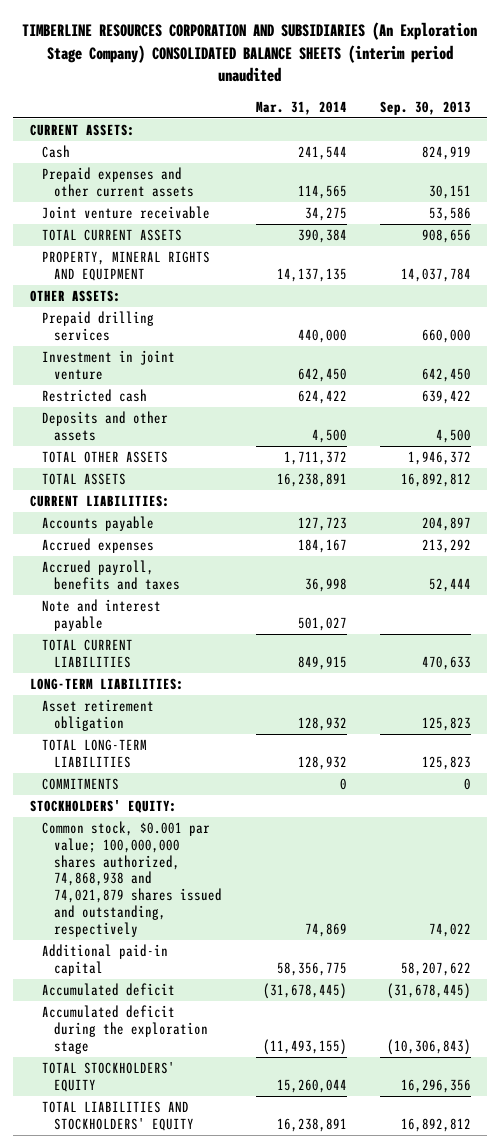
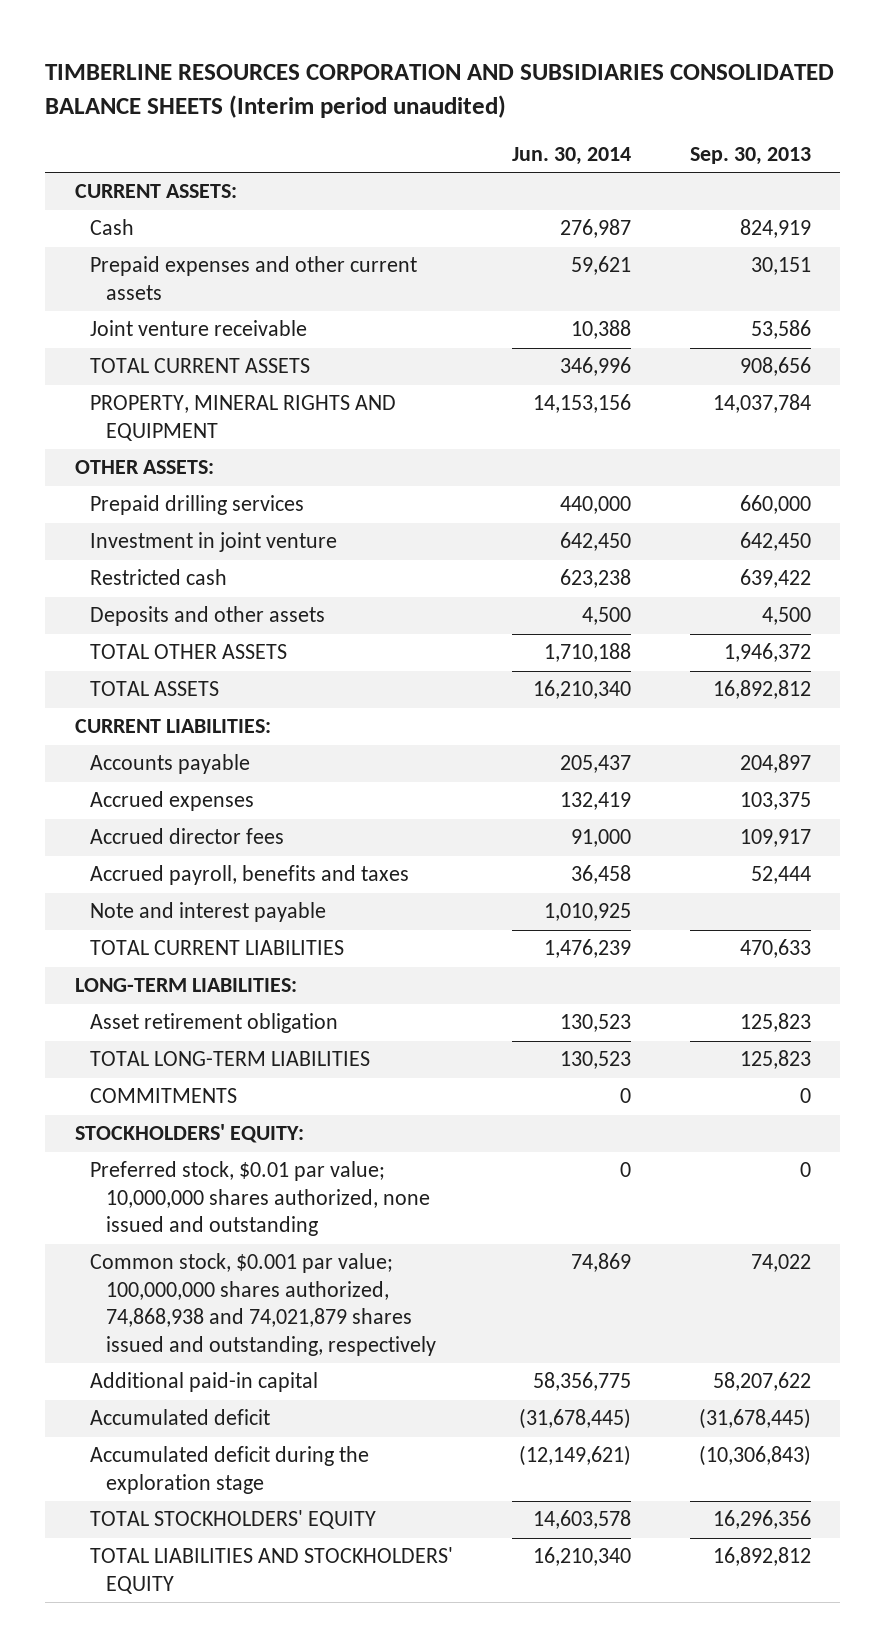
- TIMBERLINE RESOURCES CORPORATION AND SUBSIDIARIES (An Exploration Stage Company) CONSOLIDATED BALANCE SHEETS (interim period unaudited
+ TIMBERLINE RESOURCES CORPORATION AND SUBSIDIARIES CONSOLIDATED BALANCE SHEETS (Interim period unaudited)
- | Mar. 31, 2014 | Sep. 30, 2013
+ | Jun. 30, 2014 | Sep. 30, 2013
- Accrued expenses | 184,167 | 213,292
+ Accrued expenses | 132,419 | 103,375
+ Accrued director fees | 91,000 | 109,917
+ Preferred stock, $0.01 par value; 10,000,000 shares authorized, none issued and outstanding | 0 | 0

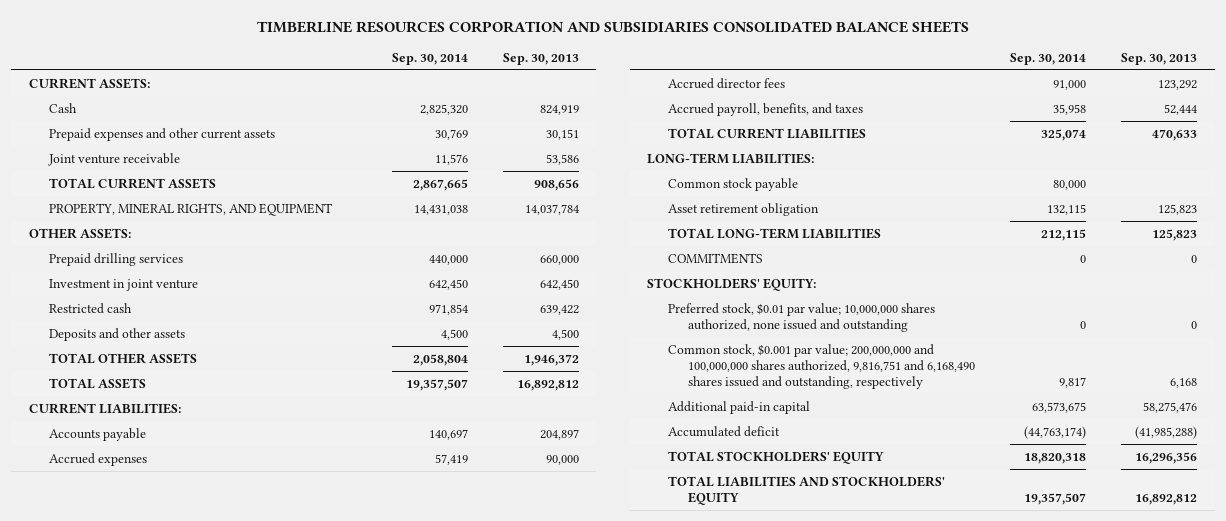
- TIMBERLINE RESOURCES CORPORATION AND SUBSIDIARIES CONSOLIDATED BALANCE SHEETS (Interim period unaudited)
+ TIMBERLINE RESOURCES CORPORATION AND SUBSIDIARIES CONSOLIDATED BALANCE SHEETS
- | Jun. 30, 2014 | Sep. 30, 2013
+ | Sep. 30, 2014 | Sep. 30, 2013
- PROPERTY, MINERAL RIGHTS AND EQUIPMENT | 14,153,156 | 14,037,784
+ PROPERTY, MINERAL RIGHTS, AND EQUIPMENT | 14,431,038 | 14,037,784
- Accrued expenses | 132,419 | 103,375
- Accrued director fees | 91,000 | 109,917
- Accrued payroll, benefits and taxes | 36,458 | 52,444
- Note and interest payable | 1,010,925 |
+ Accrued expenses | 57,419 | 90,000
+ Accrued director fees | 91,000 | 123,292
+ Accrued payroll, benefits, and taxes | 35,958 | 52,444
+ Common stock payable | 80,000 |
- Common stock, $0.001 par value; 100,000,000 shares authorized, 74,868,938 and 74,021,879 shares issued and outstanding, respectively | 74,869 | 74,022
- Additional paid-in capital | 58,356,775 | 58,207,622
- Accumulated deficit | (31,678,445) | (31,678,445)
- Accumulated deficit during the exploration stage | (12,149,621) | (10,306,843)
+ Common stock, $0.001 par value; 200,000,000 and 100,000,000 shares authorized, 9,816,751 and 6,168,490 shares issued and outstanding, respectively | 9,817 | 6,168
+ Additional paid-in capital | 63,573,675 | 58,275,476
+ Accumulated deficit | (44,763,174) | (41,985,288)

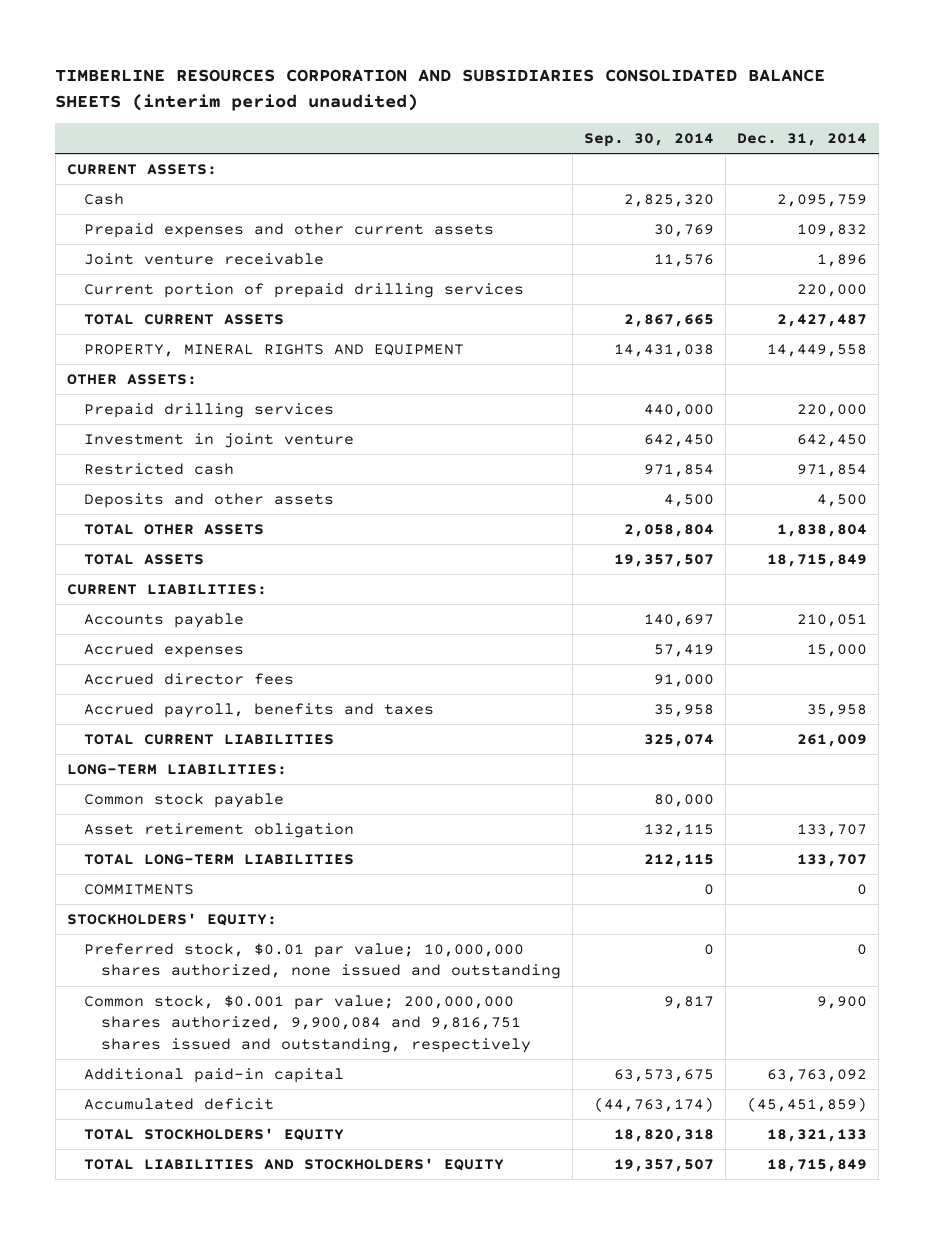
- TIMBERLINE RESOURCES CORPORATION AND SUBSIDIARIES CONSOLIDATED BALANCE SHEETS
+ TIMBERLINE RESOURCES CORPORATION AND SUBSIDIARIES CONSOLIDATED BALANCE SHEETS (interim period unaudited)
- | Sep. 30, 2014 | Sep. 30, 2013
+ | Sep. 30, 2014 | Dec. 31, 2014
+ Current portion of prepaid drilling services | | 220,000
- PROPERTY, MINERAL RIGHTS, AND EQUIPMENT | 14,431,038 | 14,037,784
+ PROPERTY, MINERAL RIGHTS AND EQUIPMENT | 14,431,038 | 14,449,558
- Accrued payroll, benefits, and taxes | 35,958 | 52,444
+ Accrued payroll, benefits and taxes | 35,958 | 35,958
- Common stock, $0.001 par value; 200,000,000 and 100,000,000 shares authorized, 9,816,751 and 6,168,490 shares issued and outstanding, respectively | 9,817 | 6,168
+ Common stock, $0.001 par value; 200,000,000 shares authorized, 9,900,084 and 9,816,751 shares issued and outstanding, respectively | 9,817 | 9,900

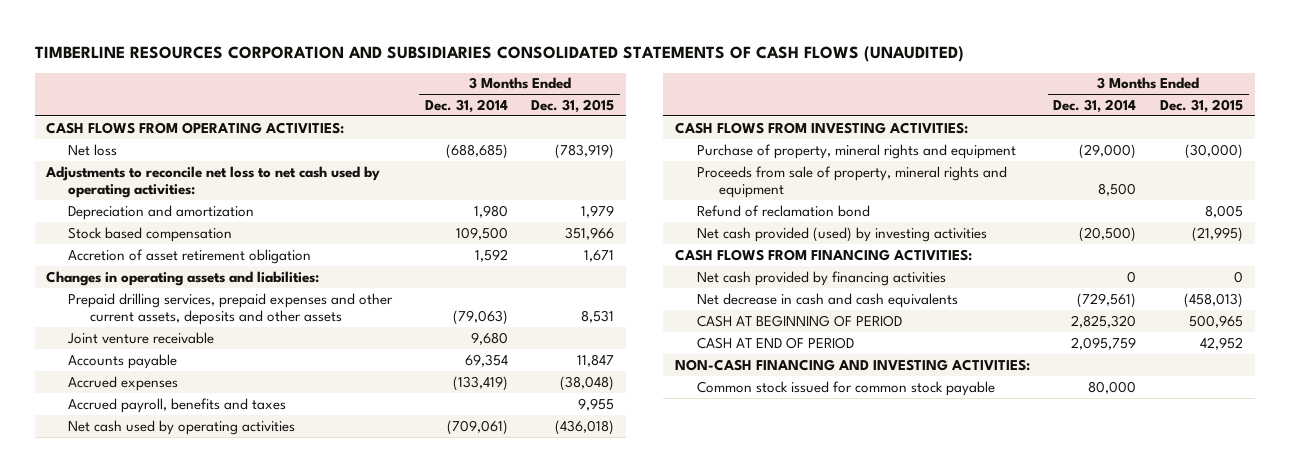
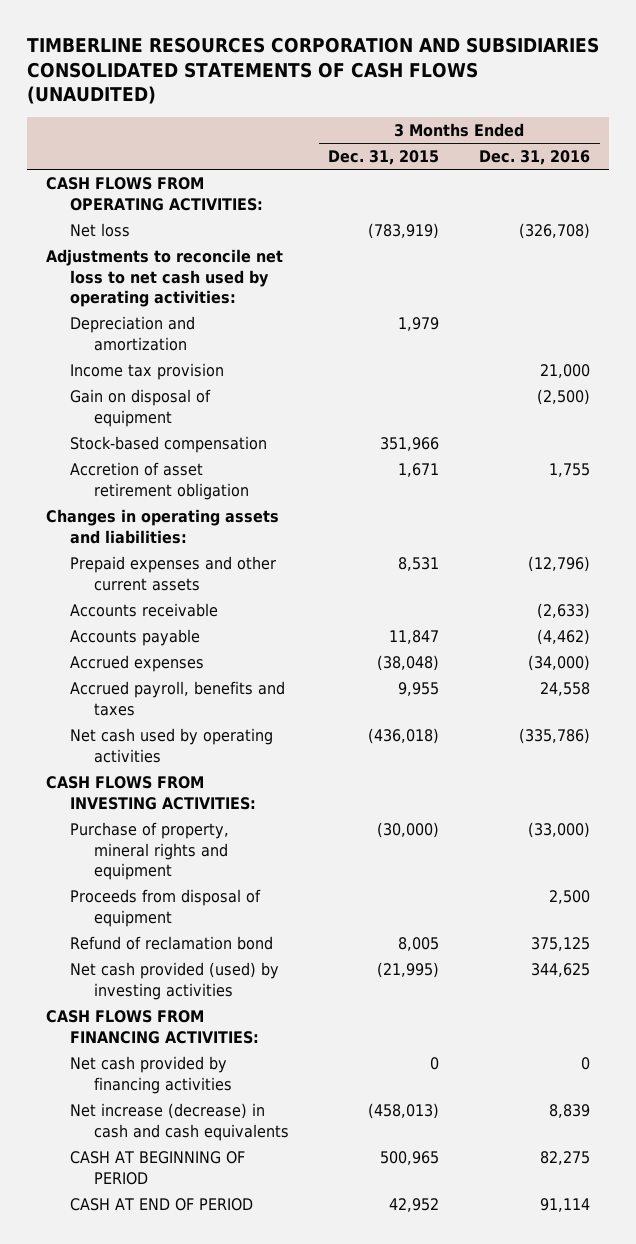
- | 3 Months Ended Dec. 31, 2014 | 3 Months Ended Dec. 31, 2015
+ | 3 Months Ended Dec. 31, 2015 | 3 Months Ended Dec. 31, 2016
- Stock based compensation | 109,500 | 351,966
+ Income tax provision | | 21,000
+ Gain on disposal of equipment | | (2,500)
+ Stock-based compensation | 351,966 |
- Prepaid drilling services, prepaid expenses and other current assets, deposits and other assets | (79,063) | 8,531
- Joint venture receivable | 9,680 |
+ Prepaid expenses and other current assets | 8,531 | (12,796)
+ Accounts receivable | | (2,633)
- Proceeds from sale of property, mineral rights and equipment | 8,500 |
+ Proceeds from disposal of equipment | | 2,500
- Net decrease in cash and cash equivalents | (729,561) | (458,013)
+ Net increase (decrease) in cash and cash equivalents | (458,013) | 8,839
- NON-CASH FINANCING AND INVESTING ACTIVITIES:
- Common stock issued for common stock payable | 80,000 |

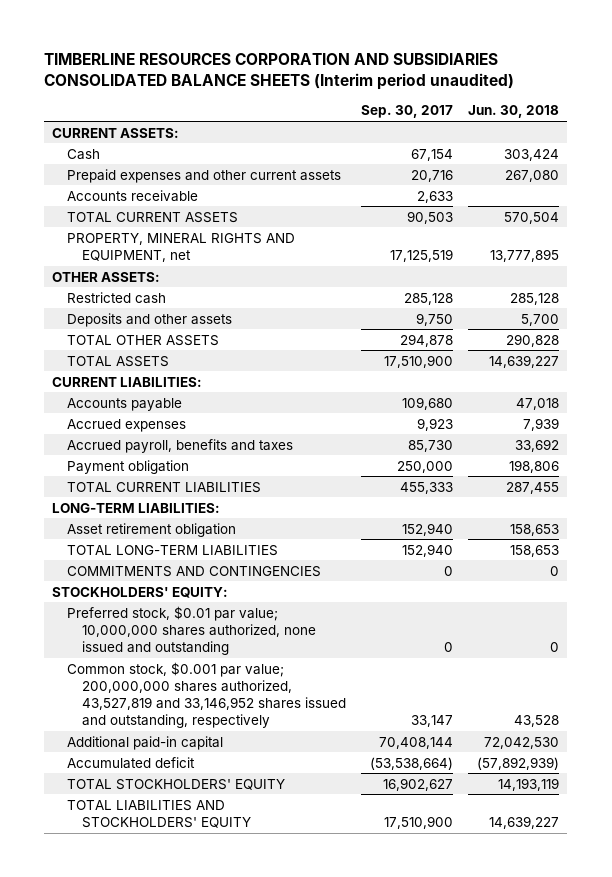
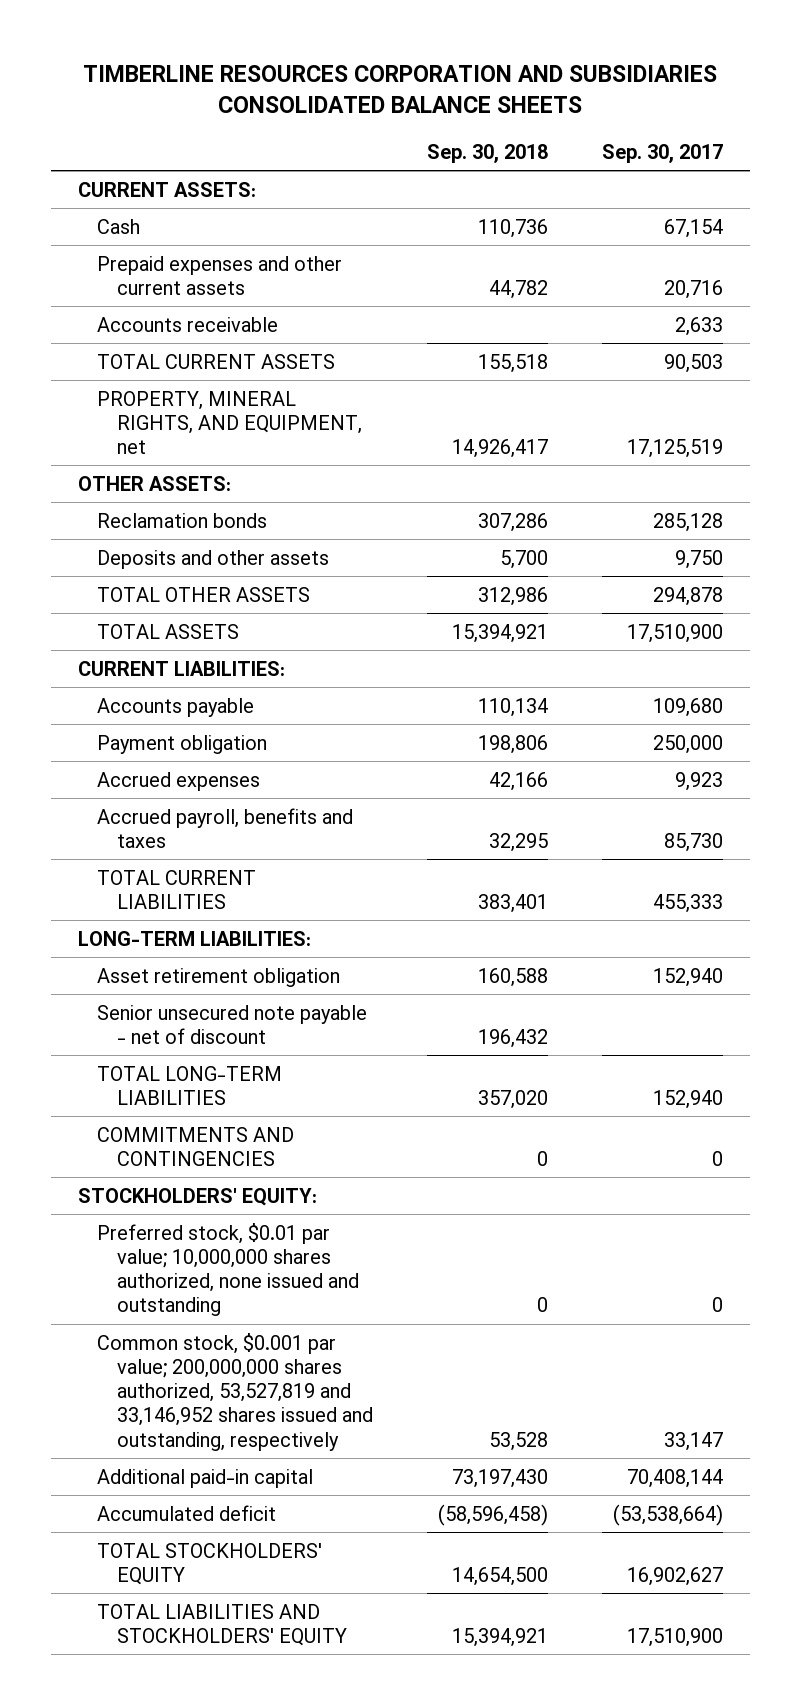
- TIMBERLINE RESOURCES CORPORATION AND SUBSIDIARIES CONSOLIDATED BALANCE SHEETS (Interim period unaudited)
+ TIMBERLINE RESOURCES CORPORATION AND SUBSIDIARIES CONSOLIDATED BALANCE SHEETS
- | Sep. 30, 2017 | Jun. 30, 2018
+ | Sep. 30, 2018 | Sep. 30, 2017
- PROPERTY, MINERAL RIGHTS AND EQUIPMENT, net | 17,125,519 | 13,777,895
+ PROPERTY, MINERAL RIGHTS, AND EQUIPMENT, net | 14,926,417 | 17,125,519
- Restricted cash | 285,128 | 285,128
+ Reclamation bonds | 307,286 | 285,128
moved up: Payment obligation | 198,806 | 250,000
+ Senior unsecured note payable - net of discount | 196,432 |
- Common stock, $0.001 par value; 200,000,000 shares authorized, 43,527,819 and 33,146,952 shares issued and outstanding, respectively | 33,147 | 43,528
+ Common stock, $0.001 par value; 200,000,000 shares authorized, 53,527,819 and 33,146,952 shares issued and outstanding, respectively | 53,528 | 33,147

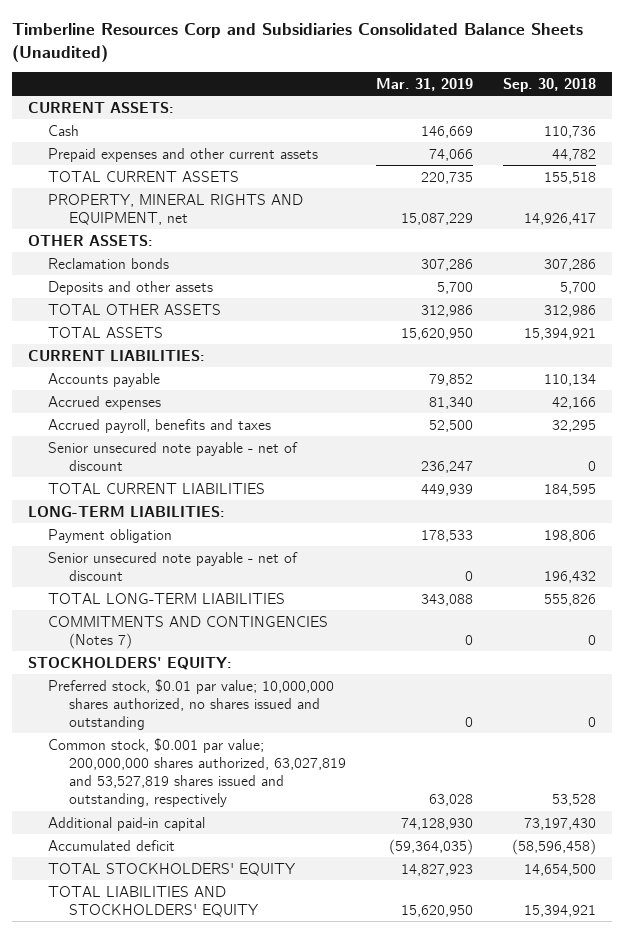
- TIMBERLINE RESOURCES CORPORATION AND SUBSIDIARIES CONSOLIDATED BALANCE SHEETS
+ Timberline Resources Corp and Subsidiaries Consolidated Balance Sheets (Unaudited)
- | Sep. 30, 2018 | Sep. 30, 2017
+ | Mar. 31, 2019 | Sep. 30, 2018
- Accounts receivable | | 2,633
- PROPERTY, MINERAL RIGHTS, AND EQUIPMENT, net | 14,926,417 | 17,125,519
+ PROPERTY, MINERAL RIGHTS AND EQUIPMENT, net | 15,087,229 | 14,926,417
- TOTAL CURRENT LIABILITIES | 383,401 | 455,333
+ Senior unsecured note payable - net of discount | 236,247 | 0
+ TOTAL CURRENT LIABILITIES | 449,939 | 184,595
- Asset retirement obligation | 160,588 | 152,940
moved down: Payment obligation | 178,533 | 198,806
- TOTAL LONG-TERM LIABILITIES | 357,020 | 152,940
- COMMITMENTS AND CONTINGENCIES | 0 | 0
+ TOTAL LONG-TERM LIABILITIES | 343,088 | 555,826
+ COMMITMENTS AND CONTINGENCIES (Notes 7) | 0 | 0
- Preferred stock, $0.01 par value; 10,000,000 shares authorized, none issued and outstanding | 0 | 0
- Common stock, $0.001 par value; 200,000,000 shares authorized, 53,527,819 and 33,146,952 shares issued and outstanding, respectively | 53,528 | 33,147
+ Preferred stock, $0.01 par value; 10,000,000 shares authorized, no shares issued and outstanding | 0 | 0
+ Common stock, $0.001 par value; 200,000,000 shares authorized, 63,027,819 and 53,527,819 shares issued and outstanding, respectively | 63,028 | 53,528

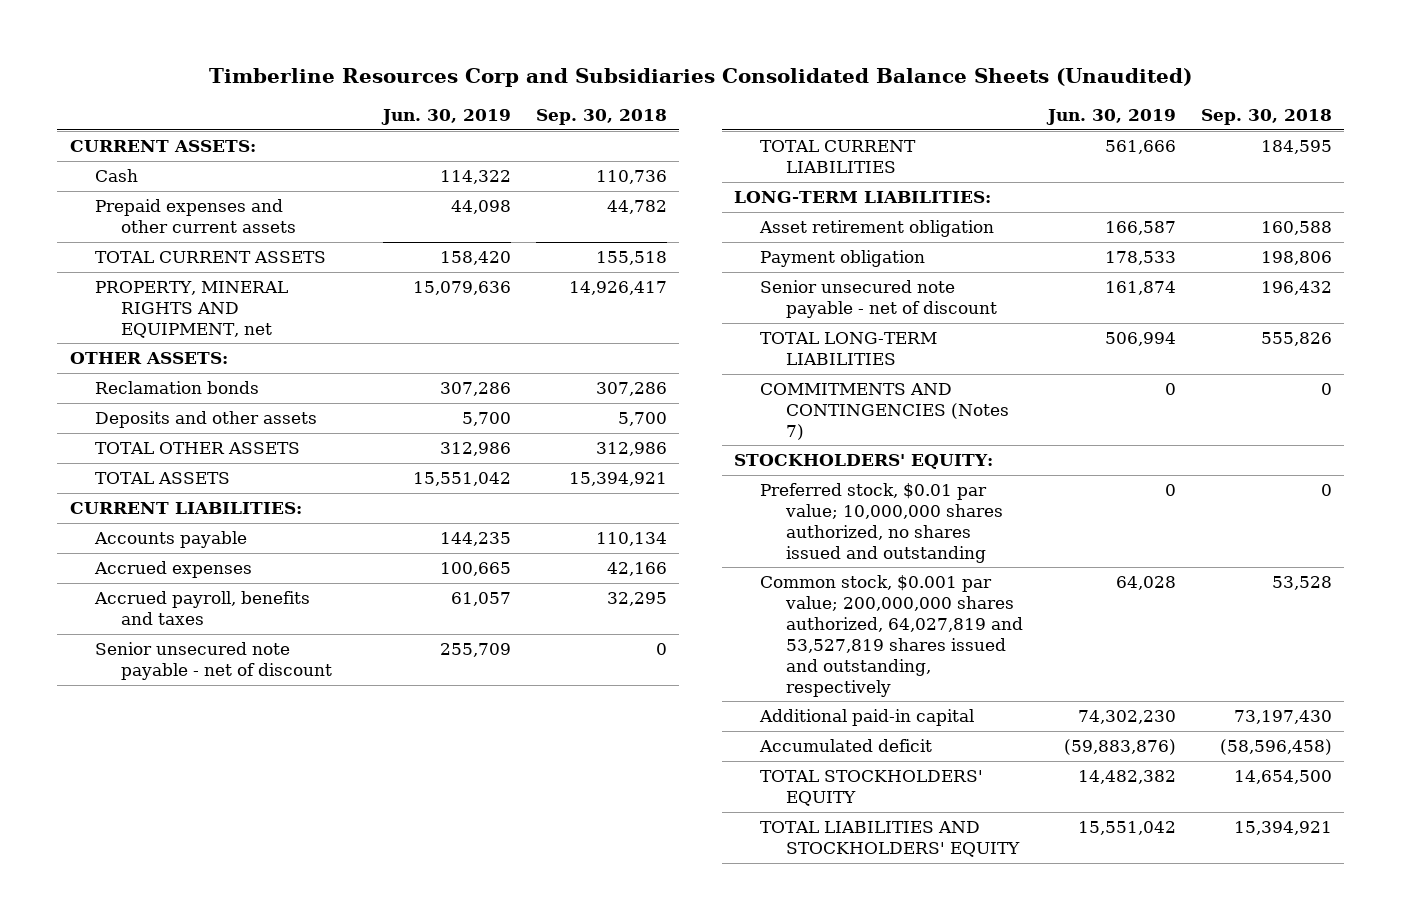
- | Mar. 31, 2019 | Sep. 30, 2018
+ | Jun. 30, 2019 | Sep. 30, 2018
+ Asset retirement obligation | 166,587 | 160,588
- Common stock, $0.001 par value; 200,000,000 shares authorized, 63,027,819 and 53,527,819 shares issued and outstanding, respectively | 63,028 | 53,528
+ Common stock, $0.001 par value; 200,000,000 shares authorized, 64,027,819 and 53,527,819 shares issued and outstanding, respectively | 64,028 | 53,528

